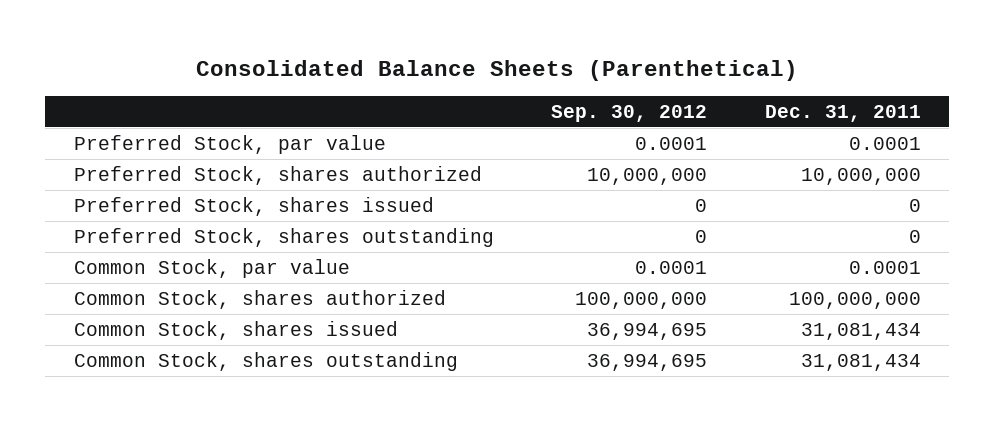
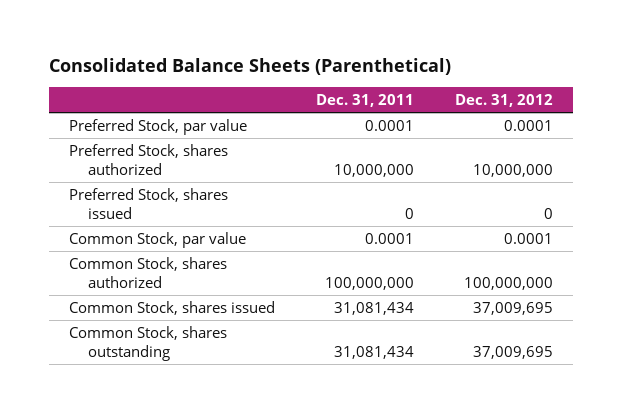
- | Sep. 30, 2012 | Dec. 31, 2011
+ | Dec. 31, 2011 | Dec. 31, 2012
- Preferred Stock, shares outstanding | 0 | 0

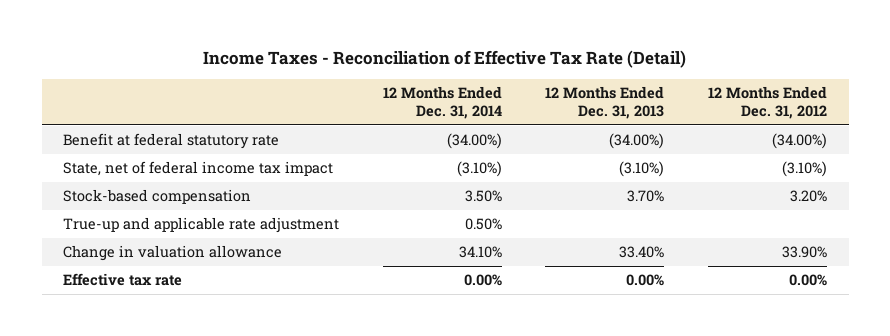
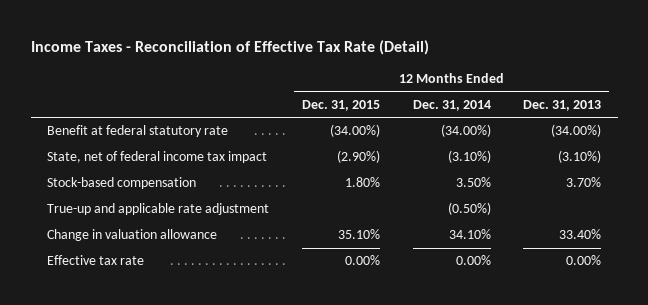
- | 12 Months Ended Dec. 31, 2014 | 12 Months Ended Dec. 31, 2013 | 12 Months Ended Dec. 31, 2012
+ | 12 Months Ended Dec. 31, 2015 | 12 Months Ended Dec. 31, 2014 | 12 Months Ended Dec. 31, 2013
- True-up and applicable rate adjustment | 0.50% | |
+ True-up and applicable rate adjustment | | (0.50%) |

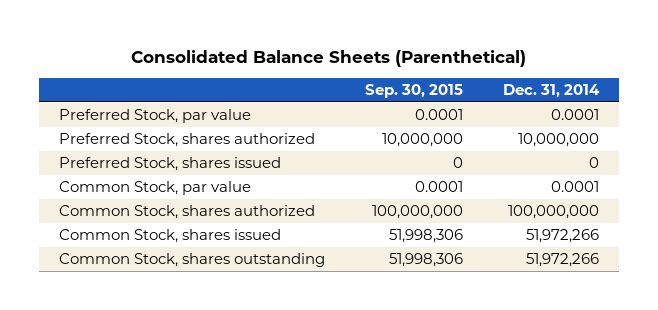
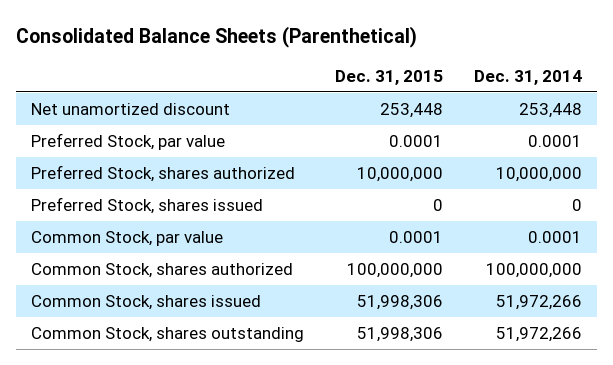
- | Sep. 30, 2015 | Dec. 31, 2014
+ | Dec. 31, 2015 | Dec. 31, 2014
+ Net unamortized discount | 253,448 | 253,448

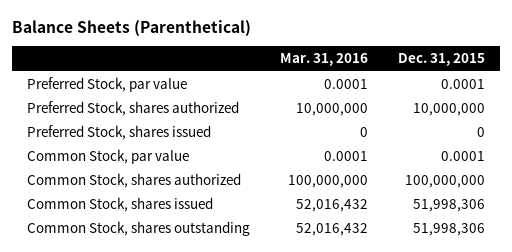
- Consolidated Balance Sheets (Parenthetical)
+ Balance Sheets (Parenthetical)
- | Dec. 31, 2015 | Dec. 31, 2014
+ | Mar. 31, 2016 | Dec. 31, 2015
- Net unamortized discount | 253,448 | 253,448

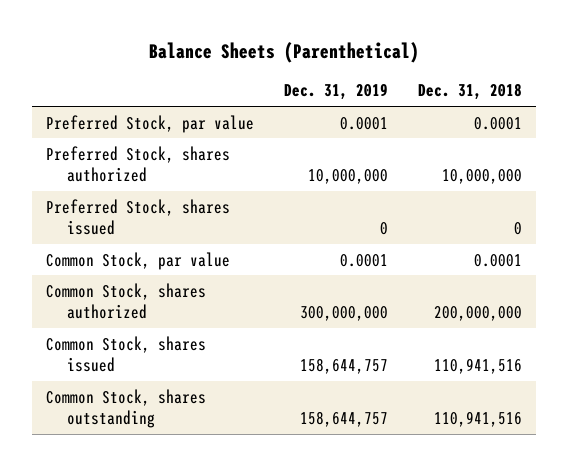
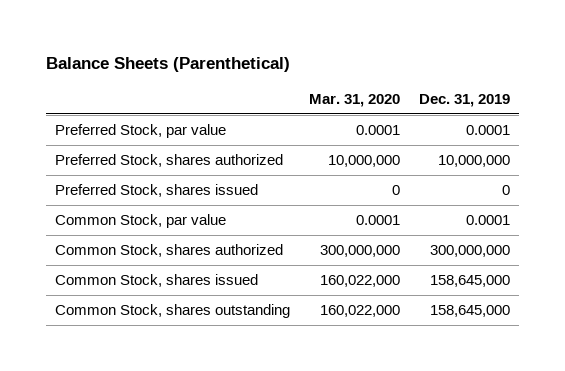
- | Dec. 31, 2019 | Dec. 31, 2018
+ | Mar. 31, 2020 | Dec. 31, 2019
- Common Stock, shares issued | 158,644,757 | 110,941,516
- Common Stock, shares outstanding | 158,644,757 | 110,941,516
+ Common Stock, shares issued | 160,022,000 | 158,645,000
+ Common Stock, shares outstanding | 160,022,000 | 158,645,000

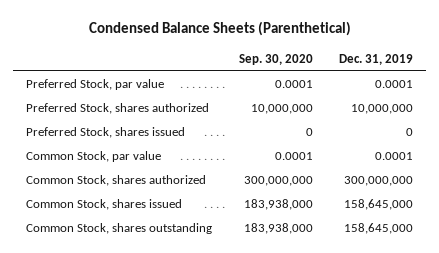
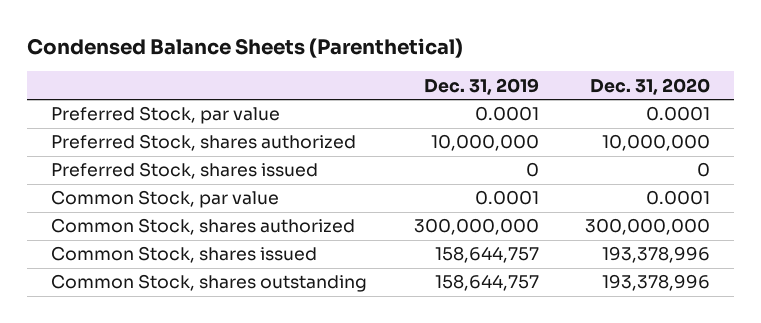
- | Sep. 30, 2020 | Dec. 31, 2019
+ | Dec. 31, 2019 | Dec. 31, 2020
- Common Stock, shares issued | 183,938,000 | 158,645,000
- Common Stock, shares outstanding | 183,938,000 | 158,645,000
+ Common Stock, shares issued | 158,644,757 | 193,378,996
+ Common Stock, shares outstanding | 158,644,757 | 193,378,996

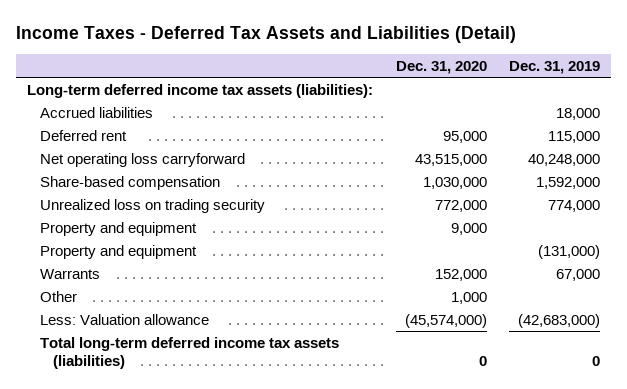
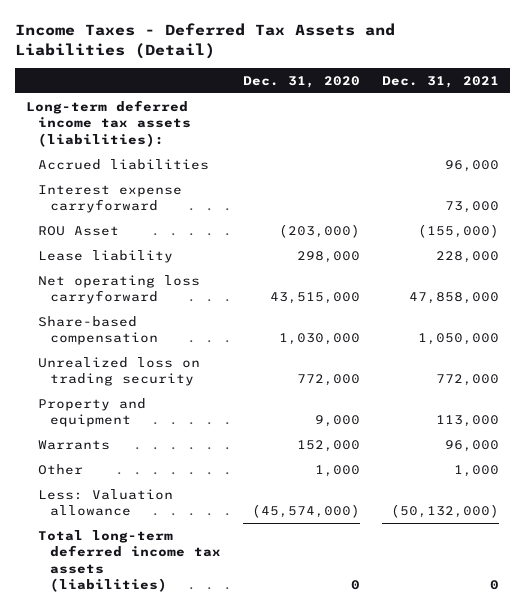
- | Dec. 31, 2020 | Dec. 31, 2019
+ | Dec. 31, 2020 | Dec. 31, 2021
- Deferred rent | 95,000 | 115,000
+ Interest expense carryforward | | 73,000
+ ROU Asset | (203,000) | (155,000)
+ Lease liability | 298,000 | 228,000
- Property and equipment | | (131,000)

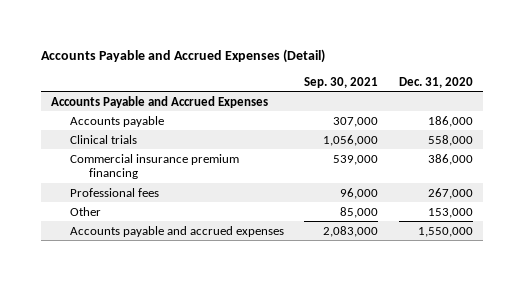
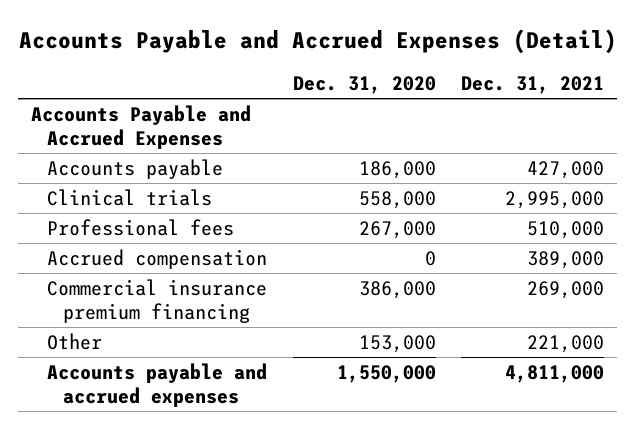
- | Sep. 30, 2021 | Dec. 31, 2020
+ | Dec. 31, 2020 | Dec. 31, 2021
+ Accrued compensation | 0 | 389,000
moved down: Commercial insurance premium financing | 386,000 | 269,000

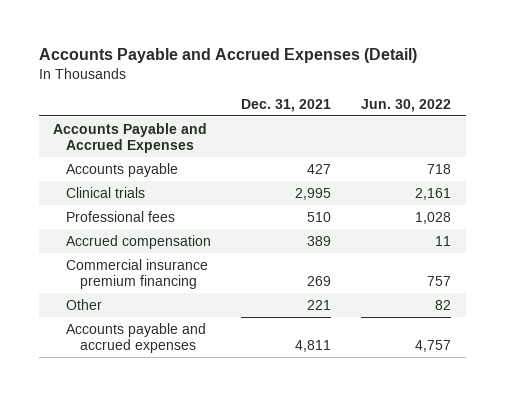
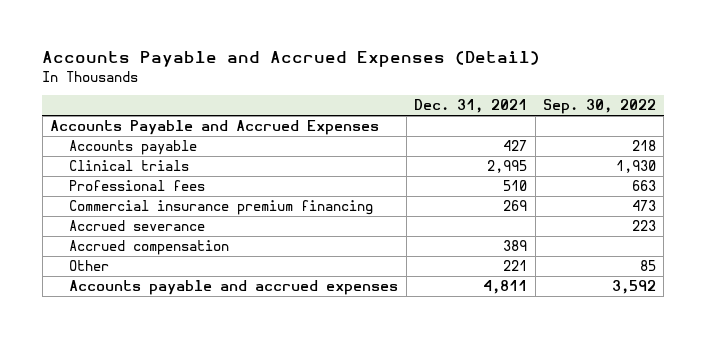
- | Dec. 31, 2021 | Jun. 30, 2022
+ | Dec. 31, 2021 | Sep. 30, 2022
+ Accrued severance | | 223
moved down: Accrued compensation | 389 |

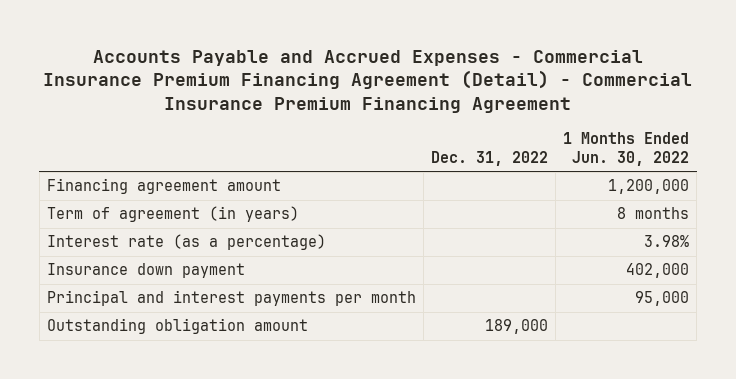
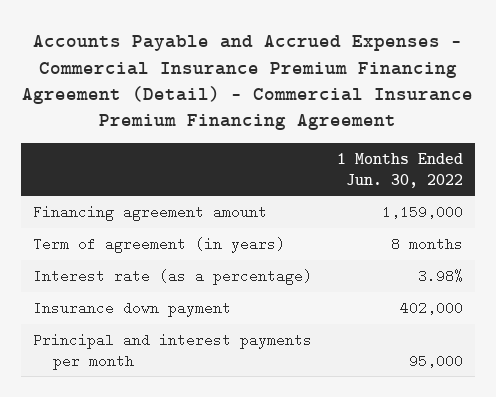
- | Dec. 31, 2022 | 1 Months Ended Jun. 30, 2022
+ | 1 Months Ended Jun. 30, 2022
- Financing agreement amount | | 1,200,000
+ Financing agreement amount | 1,159,000
- Outstanding obligation amount | 189,000 |

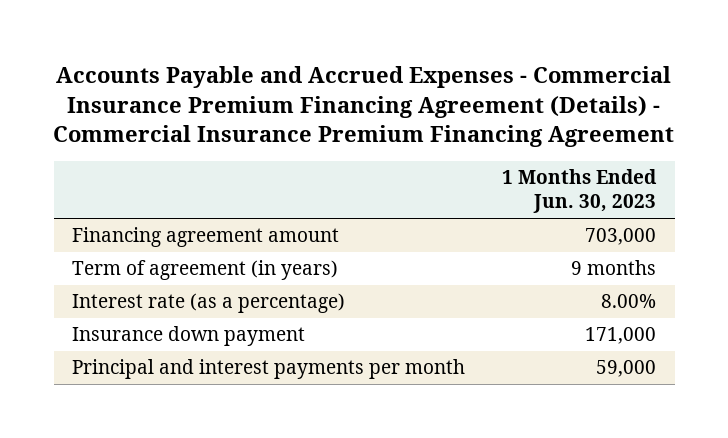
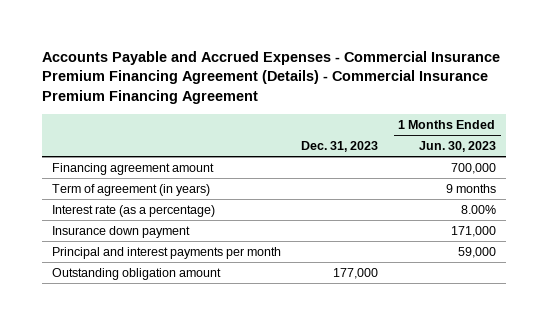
- | 1 Months Ended Jun. 30, 2023
+ | Dec. 31, 2023 | 1 Months Ended Jun. 30, 2023
- Financing agreement amount | 703,000
+ Financing agreement amount | | 700,000
+ Outstanding obligation amount | 177,000 |

